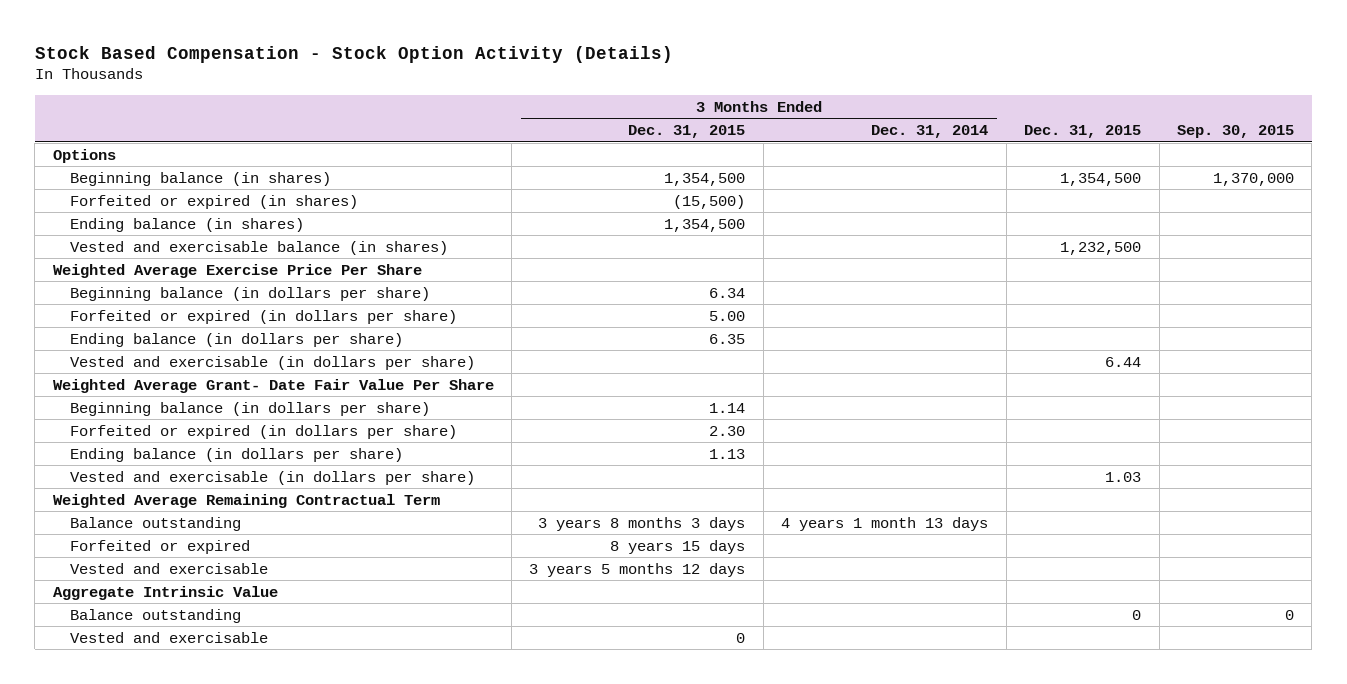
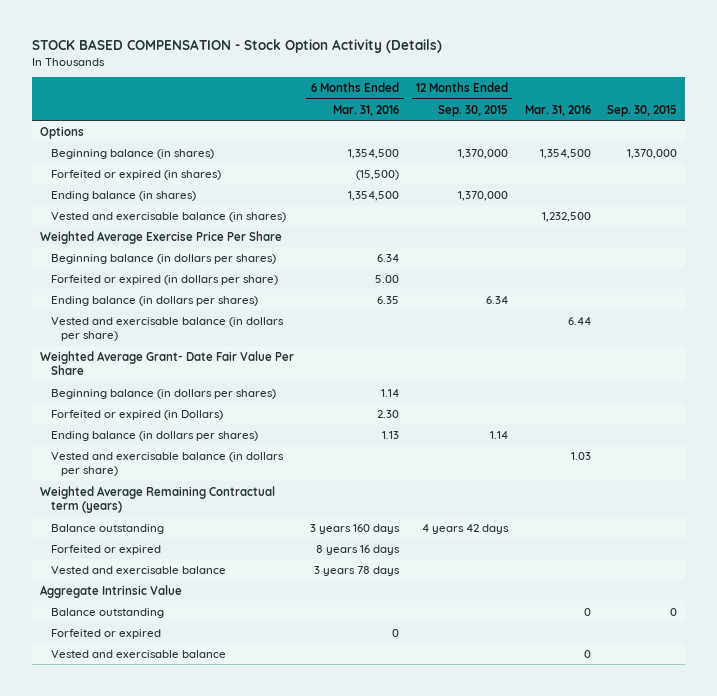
- Stock Based Compensation - Stock Option Activity (Details)
+ STOCK BASED COMPENSATION - Stock Option Activity (Details)
- | 3 Months Ended Dec. 31, 2015 | 3 Months Ended Dec. 31, 2014 | Dec. 31, 2015 | Sep. 30, 2015
+ | 6 Months Ended Mar. 31, 2016 | 12 Months Ended Sep. 30, 2015 | Mar. 31, 2016 | Sep. 30, 2015
- Beginning balance (in dollars per share) | 6.34 | | |
+ Beginning balance (in dollars per shares) | 6.34 | | |
- Ending balance (in dollars per share) | 6.35 | | |
- Vested and exercisable (in dollars per share) | | | 6.44 |
+ Ending balance (in dollars per shares) | 6.35 | 6.34 | |
+ Vested and exercisable balance (in dollars per share) | | | 6.44 |
- Beginning balance (in dollars per share) | 1.14 | | |
- Forfeited or expired (in dollars per share) | 2.30 | | |
- Ending balance (in dollars per share) | 1.13 | | |
- Vested and exercisable (in dollars per share) | | | 1.03 |
- Weighted Average Remaining Contractual Term
+ Beginning balance (in dollars per shares) | 1.14 | | |
+ Forfeited or expired (in Dollars) | 2.30 | | |
+ Ending balance (in dollars per shares) | 1.13 | 1.14 | |
+ Vested and exercisable balance (in dollars per share) | | | 1.03 |
+ Weighted Average Remaining Contractual term (years)
- Vested and exercisable | 3 years 5 months 12 days | | |
+ Vested and exercisable balance | 3 years 78 days | | |
- Vested and exercisable | 0 | | |
+ Forfeited or expired | 0 | | |
+ Vested and exercisable balance | | | 0 |

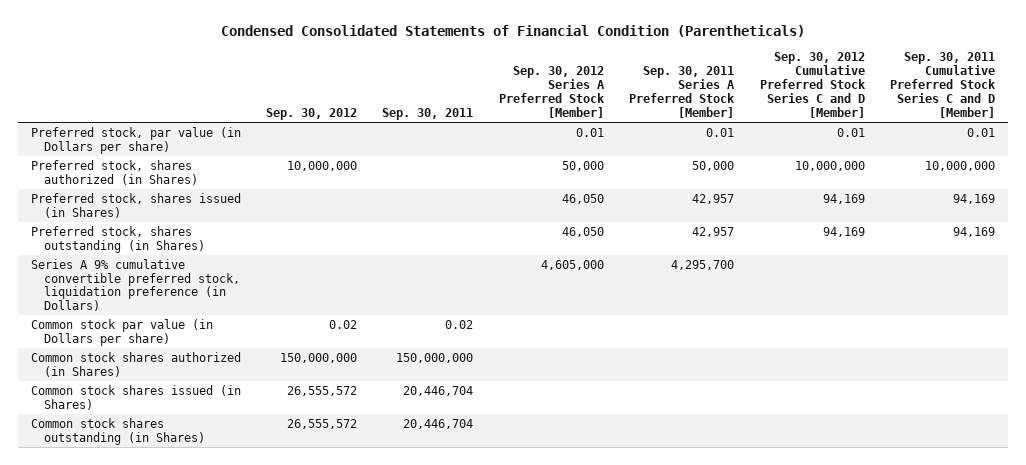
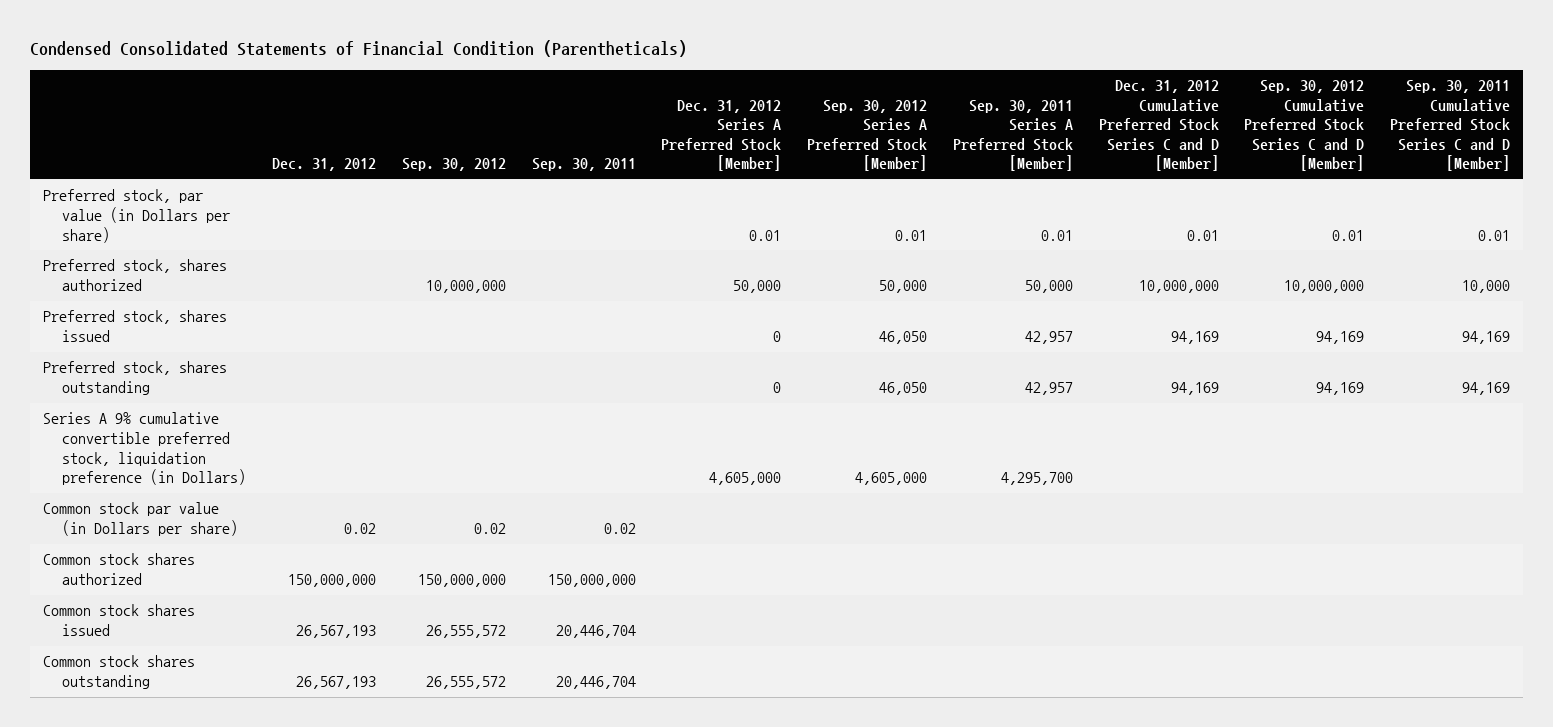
- | Sep. 30, 2012 | Sep. 30, 2011 | Sep. 30, 2012 Series A Preferred Stock [Member] | Sep. 30, 2011 Series A Preferred Stock [Member] | Sep. 30, 2012 Cumulative Preferred Stock Series C and D [Member] | Sep. 30, 2011 Cumulative Preferred Stock Series C and D [Member]
+ | Dec. 31, 2012 | Sep. 30, 2012 | Sep. 30, 2011 | Dec. 31, 2012 Series A Preferred Stock [Member] | Sep. 30, 2012 Series A Preferred Stock [Member] | Sep. 30, 2011 Series A Preferred Stock [Member] | Dec. 31, 2012 Cumulative Preferred Stock Series C and D [Member] | Sep. 30, 2012 Cumulative Preferred Stock Series C and D [Member] | Sep. 30, 2011 Cumulative Preferred Stock Series C and D [Member]
- Preferred stock, shares authorized (in Shares) | 10,000,000 | | 50,000 | 50,000 | 10,000,000 | 10,000,000
- Preferred stock, shares issued (in Shares) | | | 46,050 | 42,957 | 94,169 | 94,169
- Preferred stock, shares outstanding (in Shares) | | | 46,050 | 42,957 | 94,169 | 94,169
+ Preferred stock, shares authorized | | 10,000,000 | | 50,000 | 50,000 | 50,000 | 10,000,000 | 10,000,000 | 10,000
+ Preferred stock, shares issued | | | | 0 | 46,050 | 42,957 | 94,169 | 94,169 | 94,169
+ Preferred stock, shares outstanding | | | | 0 | 46,050 | 42,957 | 94,169 | 94,169 | 94,169
- Common stock shares authorized (in Shares) | 150,000,000 | 150,000,000 | | | |
- Common stock shares issued (in Shares) | 26,555,572 | 20,446,704 | | | |
- Common stock shares outstanding (in Shares) | 26,555,572 | 20,446,704 | | | |
+ Common stock shares authorized | 150,000,000 | 150,000,000 | 150,000,000 | | | | | |
+ Common stock shares issued | 26,567,193 | 26,555,572 | 20,446,704 | | | | | |
+ Common stock shares outstanding | 26,567,193 | 26,555,572 | 20,446,704 | | | | | |

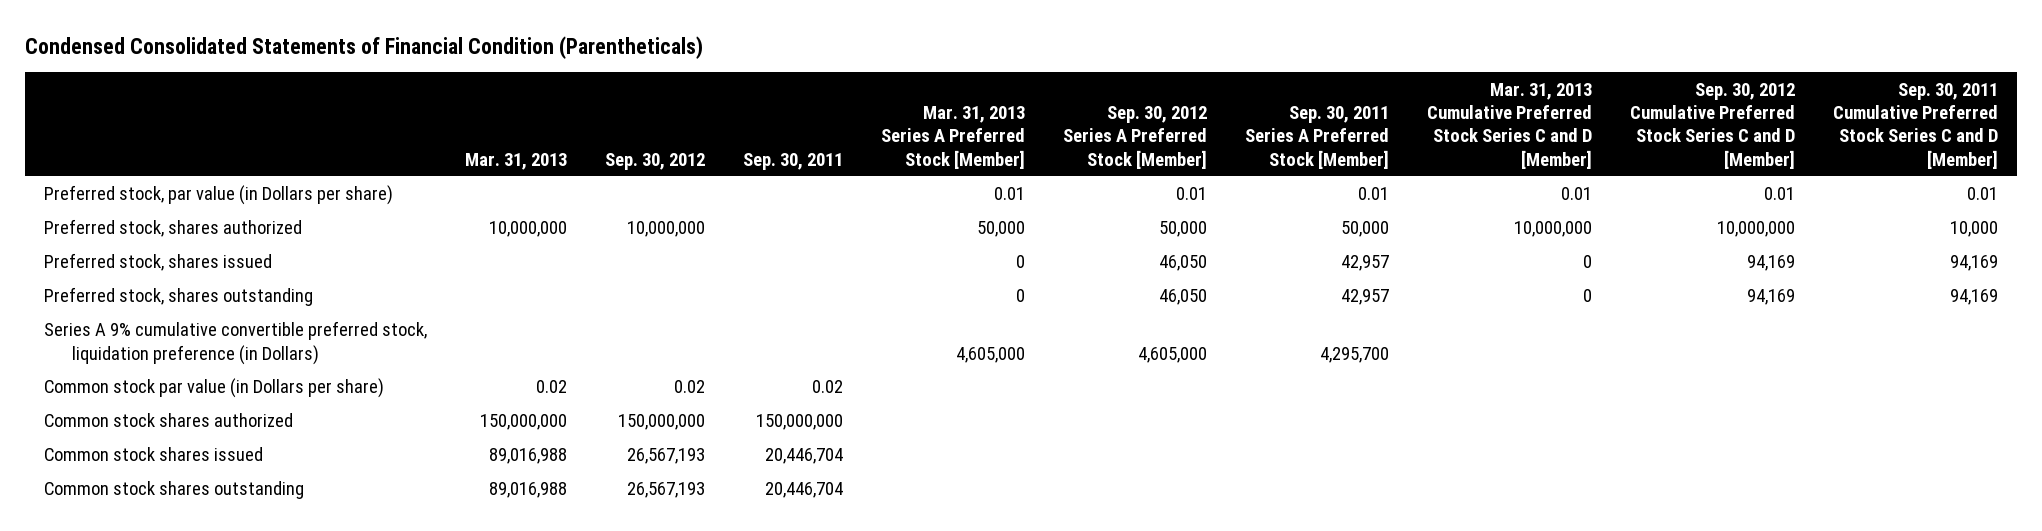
- | Dec. 31, 2012 | Sep. 30, 2012 | Sep. 30, 2011 | Dec. 31, 2012 Series A Preferred Stock [Member] | Sep. 30, 2012 Series A Preferred Stock [Member] | Sep. 30, 2011 Series A Preferred Stock [Member] | Dec. 31, 2012 Cumulative Preferred Stock Series C and D [Member] | Sep. 30, 2012 Cumulative Preferred Stock Series C and D [Member] | Sep. 30, 2011 Cumulative Preferred Stock Series C and D [Member]
+ | Mar. 31, 2013 | Sep. 30, 2012 | Sep. 30, 2011 | Mar. 31, 2013 Series A Preferred Stock [Member] | Sep. 30, 2012 Series A Preferred Stock [Member] | Sep. 30, 2011 Series A Preferred Stock [Member] | Mar. 31, 2013 Cumulative Preferred Stock Series C and D [Member] | Sep. 30, 2012 Cumulative Preferred Stock Series C and D [Member] | Sep. 30, 2011 Cumulative Preferred Stock Series C and D [Member]
- Common stock shares issued | 26,567,193 | 26,555,572 | 20,446,704 | | | | | |
- Common stock shares outstanding | 26,567,193 | 26,555,572 | 20,446,704 | | | | | |
+ Common stock shares issued | 89,016,988 | 26,567,193 | 20,446,704 | | | | | |
+ Common stock shares outstanding | 89,016,988 | 26,567,193 | 20,446,704 | | | | | |

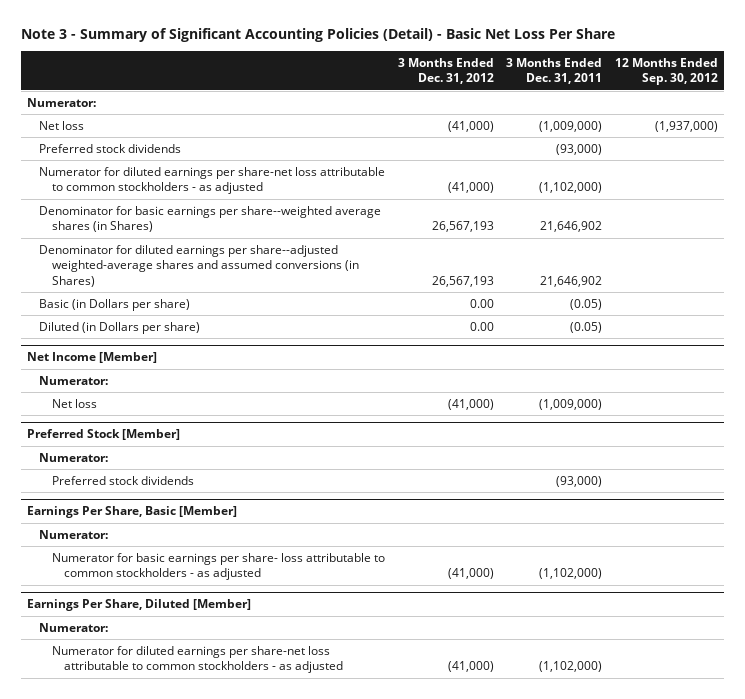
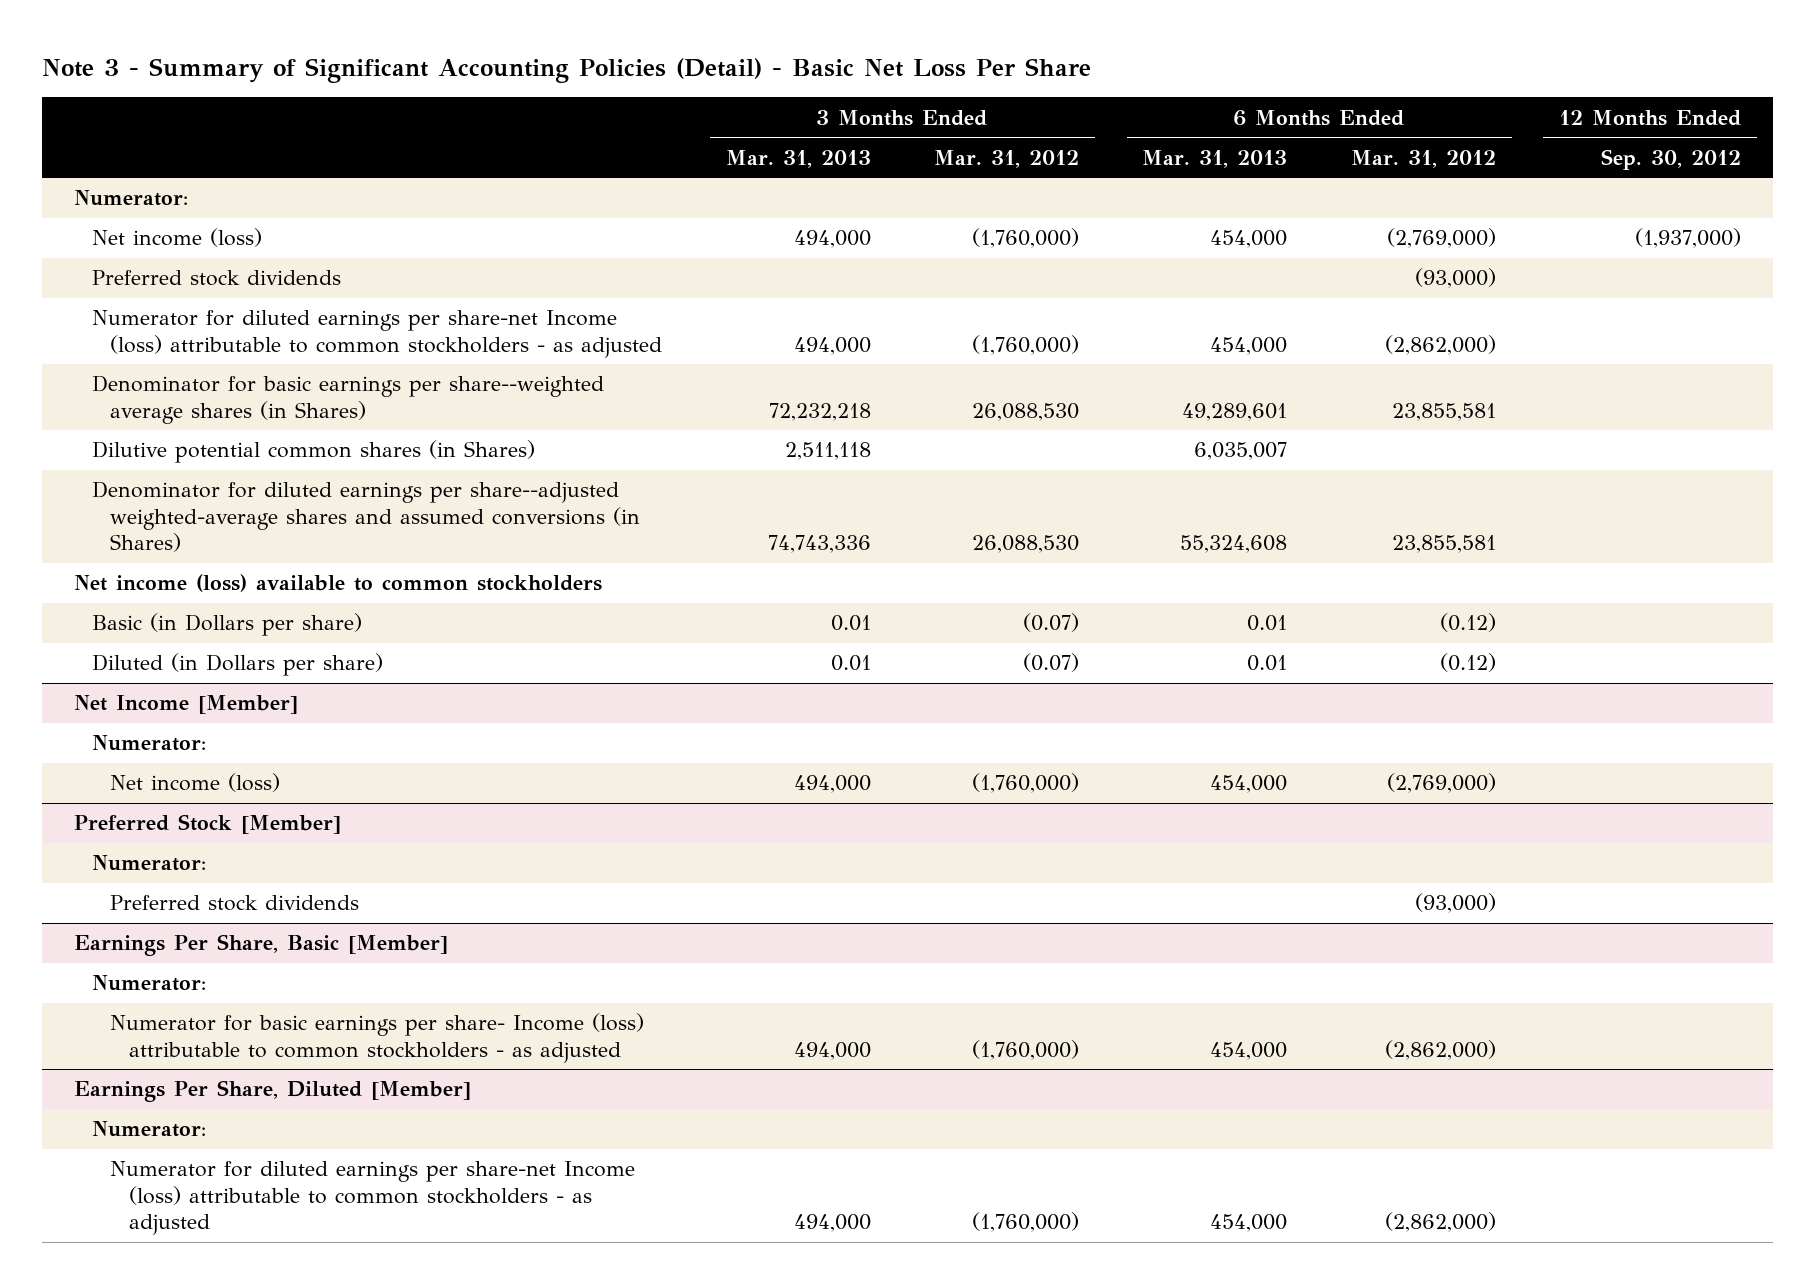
- | 3 Months Ended Dec. 31, 2012 | 3 Months Ended Dec. 31, 2011 | 12 Months Ended Sep. 30, 2012
+ | 3 Months Ended Mar. 31, 2013 | 3 Months Ended Mar. 31, 2012 | 6 Months Ended Mar. 31, 2013 | 6 Months Ended Mar. 31, 2012 | 12 Months Ended Sep. 30, 2012
- Net loss | (41,000) | (1,009,000) | (1,937,000)
+ Net income (loss) | 494,000 | (1,760,000) | 454,000 | (2,769,000) | (1,937,000)
- Numerator for diluted earnings per share-net loss attributable to common stockholders - as adjusted | (41,000) | (1,102,000) |
+ Numerator for diluted earnings per share-net Income (loss) attributable to common stockholders - as adjusted | 494,000 | (1,760,000) | 454,000 | (2,862,000) |
+ Dilutive potential common shares (in Shares) | 2,511,118 | | 6,035,007 | |
+ Net income (loss) available to common stockholders
@ Net Income [Member]
- Net loss | (41,000) | (1,009,000) |
+ Net income (loss) | 494,000 | (1,760,000) | 454,000 | (2,769,000) |
@ Earnings Per Share, Basic [Member]
- Numerator for basic earnings per share- loss attributable to common stockholders - as adjusted | (41,000) | (1,102,000) |
+ Numerator for basic earnings per share- Income (loss) attributable to common stockholders - as adjusted | 494,000 | (1,760,000) | 454,000 | (2,862,000) |
@ Earnings Per Share, Diluted [Member]
- Numerator for diluted earnings per share-net loss attributable to common stockholders - as adjusted | (41,000) | (1,102,000) |
+ Numerator for diluted earnings per share-net Income (loss) attributable to common stockholders - as adjusted | 494,000 | (1,760,000) | 454,000 | (2,862,000) |

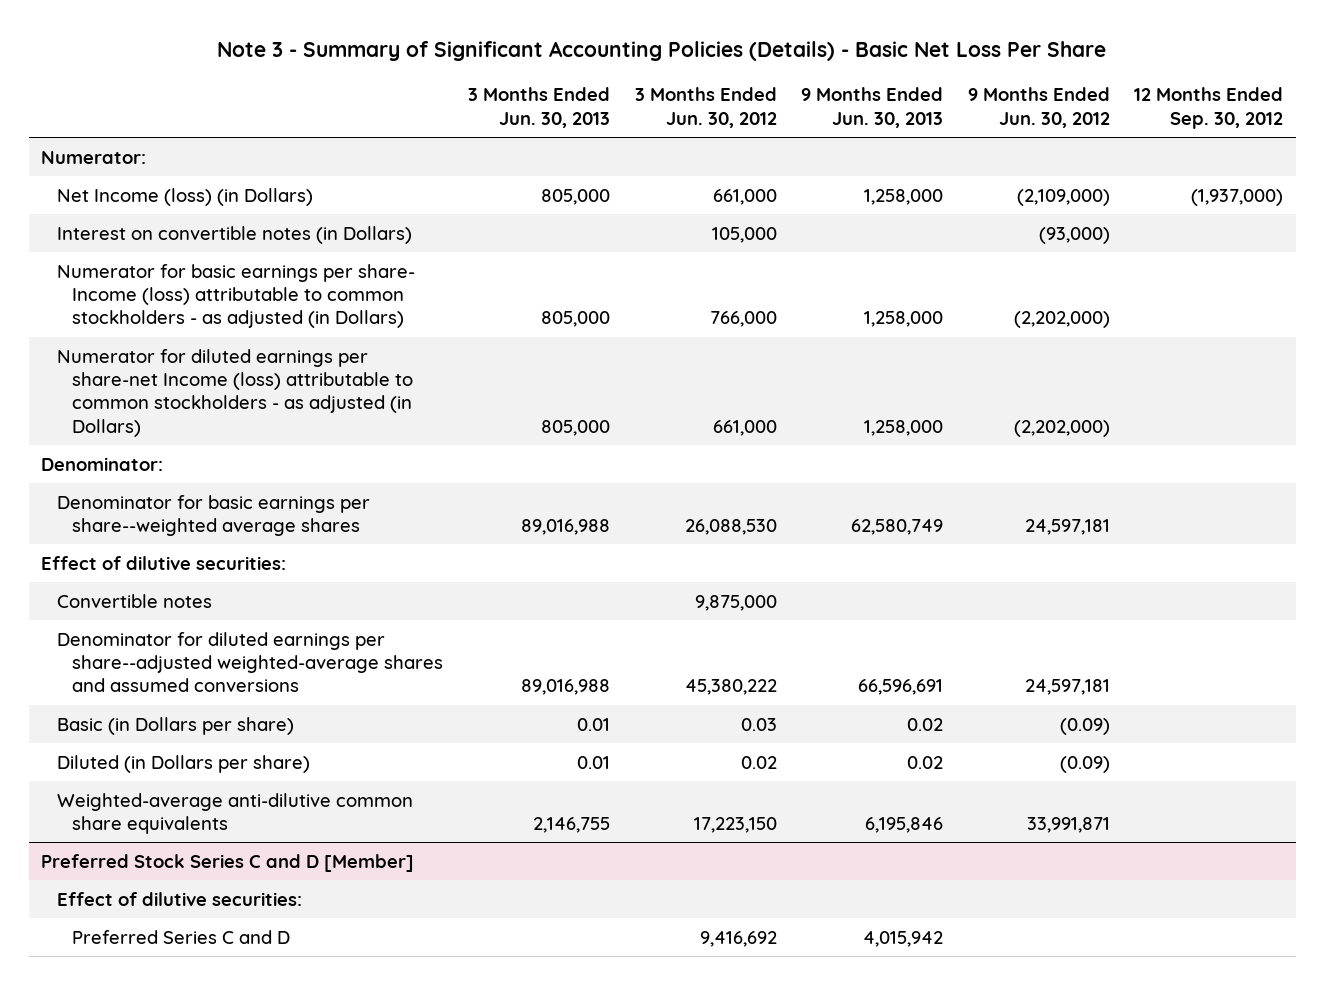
- Note 3 - Summary of Significant Accounting Policies (Detail) - Basic Net Loss Per Share
+ Note 3 - Summary of Significant Accounting Policies (Details) - Basic Net Loss Per Share
- | 3 Months Ended Mar. 31, 2013 | 3 Months Ended Mar. 31, 2012 | 6 Months Ended Mar. 31, 2013 | 6 Months Ended Mar. 31, 2012 | 12 Months Ended Sep. 30, 2012
+ | 3 Months Ended Jun. 30, 2013 | 3 Months Ended Jun. 30, 2012 | 9 Months Ended Jun. 30, 2013 | 9 Months Ended Jun. 30, 2012 | 12 Months Ended Sep. 30, 2012
- Net income (loss) | 494,000 | (1,760,000) | 454,000 | (2,769,000) | (1,937,000)
- Preferred stock dividends | | | | (93,000) |
- Numerator for diluted earnings per share-net Income (loss) attributable to common stockholders - as adjusted | 494,000 | (1,760,000) | 454,000 | (2,862,000) |
- Denominator for basic earnings per share--weighted average shares (in Shares) | 72,232,218 | 26,088,530 | 49,289,601 | 23,855,581 |
- Dilutive potential common shares (in Shares) | 2,511,118 | | 6,035,007 | |
- Denominator for diluted earnings per share--adjusted weighted-average shares and assumed conversions (in Shares) | 74,743,336 | 26,088,530 | 55,324,608 | 23,855,581 |
- Net income (loss) available to common stockholders
+ Net Income (loss) (in Dollars) | 805,000 | 661,000 | 1,258,000 | (2,109,000) | (1,937,000)
+ Interest on convertible notes (in Dollars) | | 105,000 | | (93,000) |
+ Numerator for basic earnings per share- Income (loss) attributable to common stockholders - as adjusted (in Dollars) | 805,000 | 766,000 | 1,258,000 | (2,202,000) |
+ Numerator for diluted earnings per share-net Income (loss) attributable to common stockholders - as adjusted (in Dollars) | 805,000 | 661,000 | 1,258,000 | (2,202,000) |
+ Denominator:
+ Denominator for basic earnings per share--weighted average shares | 89,016,988 | 26,088,530 | 62,580,749 | 24,597,181 |
+ Effect of dilutive securities:
+ Convertible notes | | 9,875,000 | | |
+ Denominator for diluted earnings per share--adjusted weighted-average shares and assumed conversions | 89,016,988 | 45,380,222 | 66,596,691 | 24,597,181 |
- Net Income [Member]
- Numerator:
- Net income (loss) | 494,000 | (1,760,000) | 454,000 | (2,769,000) |
- Preferred Stock [Member]
- Numerator:
- Preferred stock dividends | | | | (93,000) |
- Earnings Per Share, Basic [Member]
- Numerator:
- Numerator for basic earnings per share- Income (loss) attributable to common stockholders - as adjusted | 494,000 | (1,760,000) | 454,000 | (2,862,000) |
- Earnings Per Share, Diluted [Member]
- Numerator:
- Numerator for diluted earnings per share-net Income (loss) attributable to common stockholders - as adjusted | 494,000 | (1,760,000) | 454,000 | (2,862,000) |
+ Weighted-average anti-dilutive common share equivalents | 2,146,755 | 17,223,150 | 6,195,846 | 33,991,871 |
+ Preferred Stock Series C and D [Member]
+ Effect of dilutive securities:
+ Preferred Series C and D | | 9,416,692 | 4,015,942 | |

